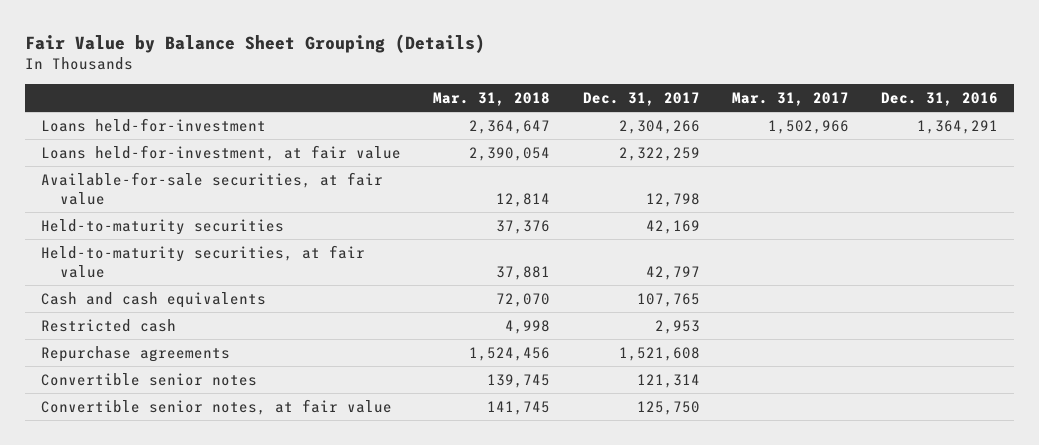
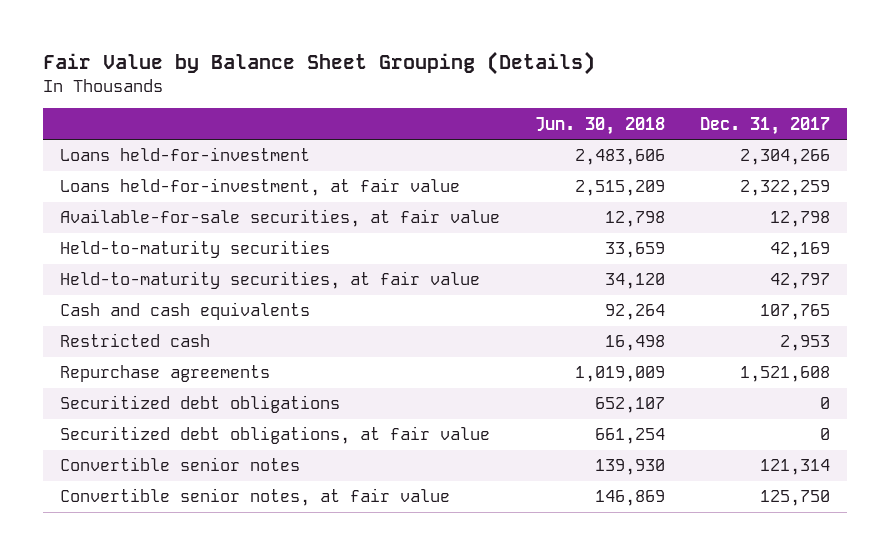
- | Mar. 31, 2018 | Dec. 31, 2017 | Mar. 31, 2017 | Dec. 31, 2016
+ | Jun. 30, 2018 | Dec. 31, 2017
+ Securitized debt obligations | 652,107 | 0
+ Securitized debt obligations, at fair value | 661,254 | 0

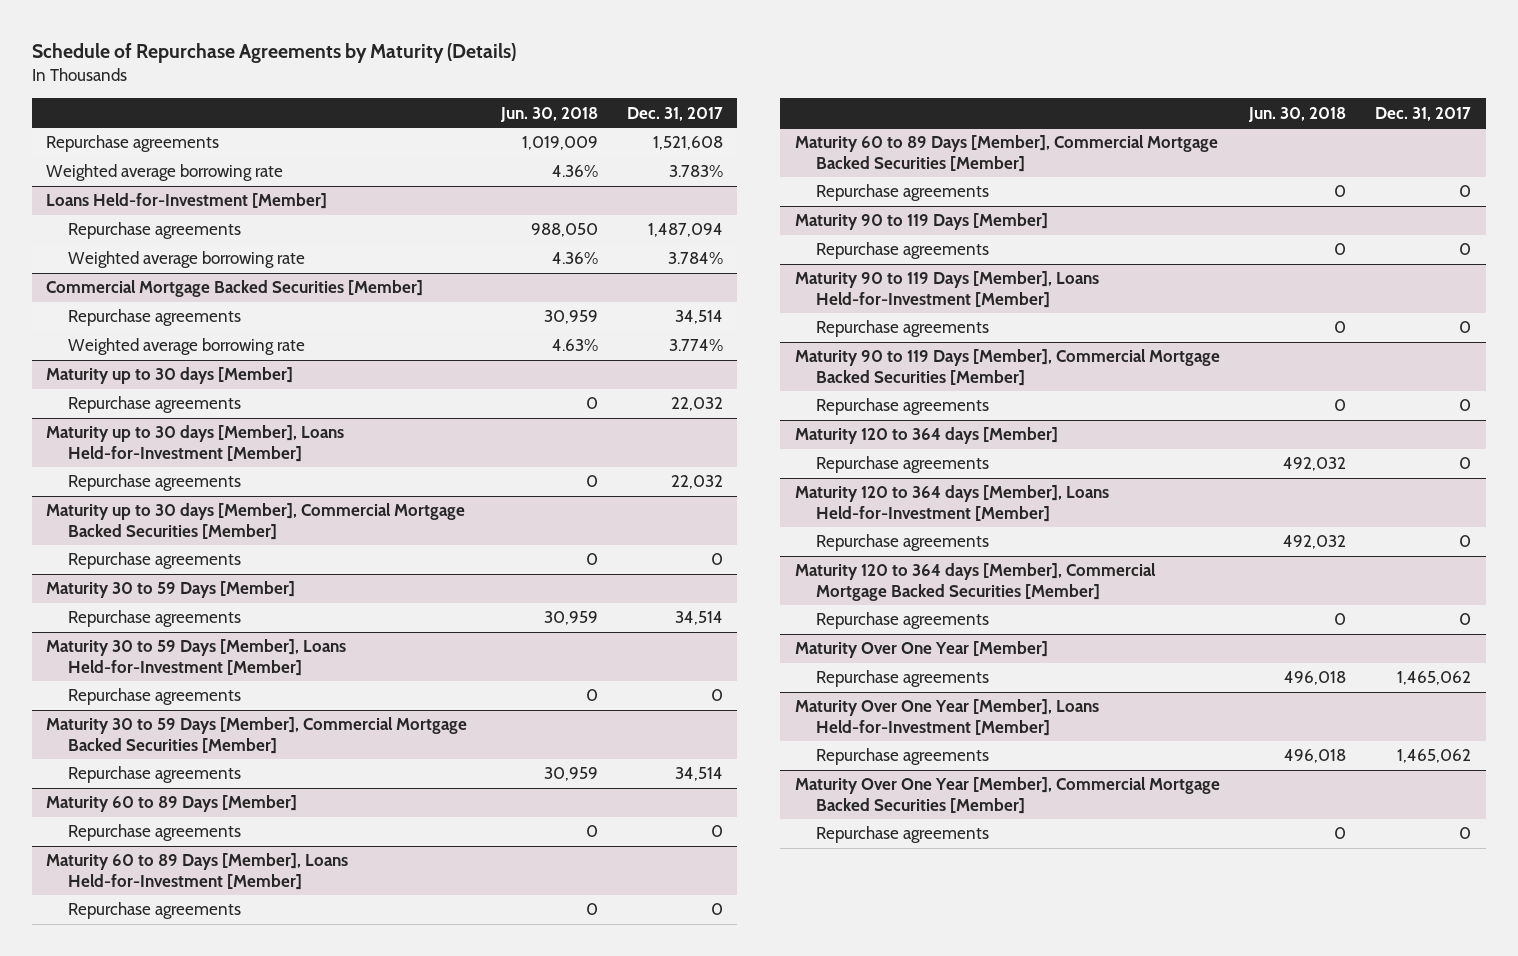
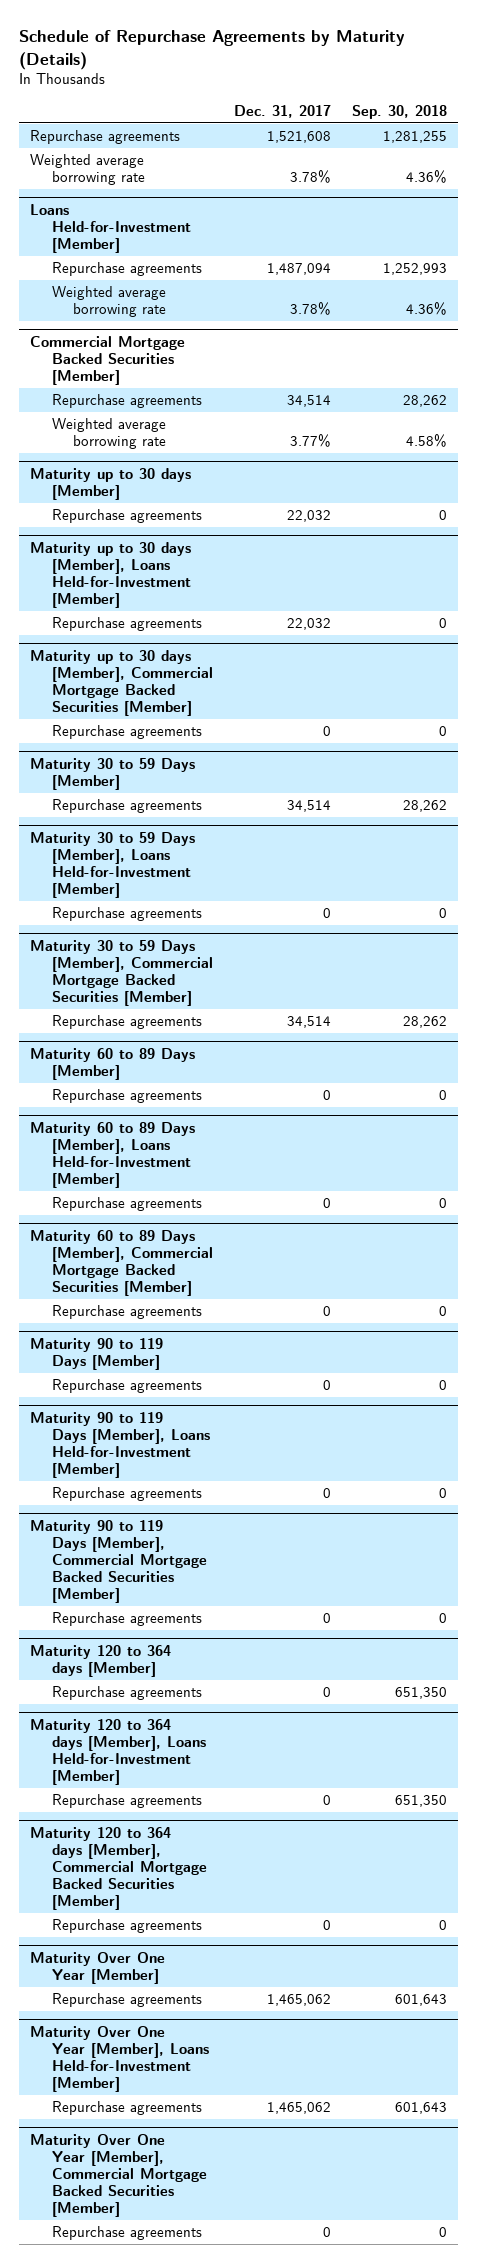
- | Jun. 30, 2018 | Dec. 31, 2017
+ | Dec. 31, 2017 | Sep. 30, 2018
- Weighted average borrowing rate | 4.36% | 3.783%
+ Weighted average borrowing rate | 3.78% | 4.36%
@ Loans Held-for-Investment [Member]
- Weighted average borrowing rate | 4.36% | 3.784%
+ Weighted average borrowing rate | 3.78% | 4.36%
@ Commercial Mortgage Backed Securities [Member]
- Weighted average borrowing rate | 4.63% | 3.774%
+ Weighted average borrowing rate | 3.77% | 4.58%

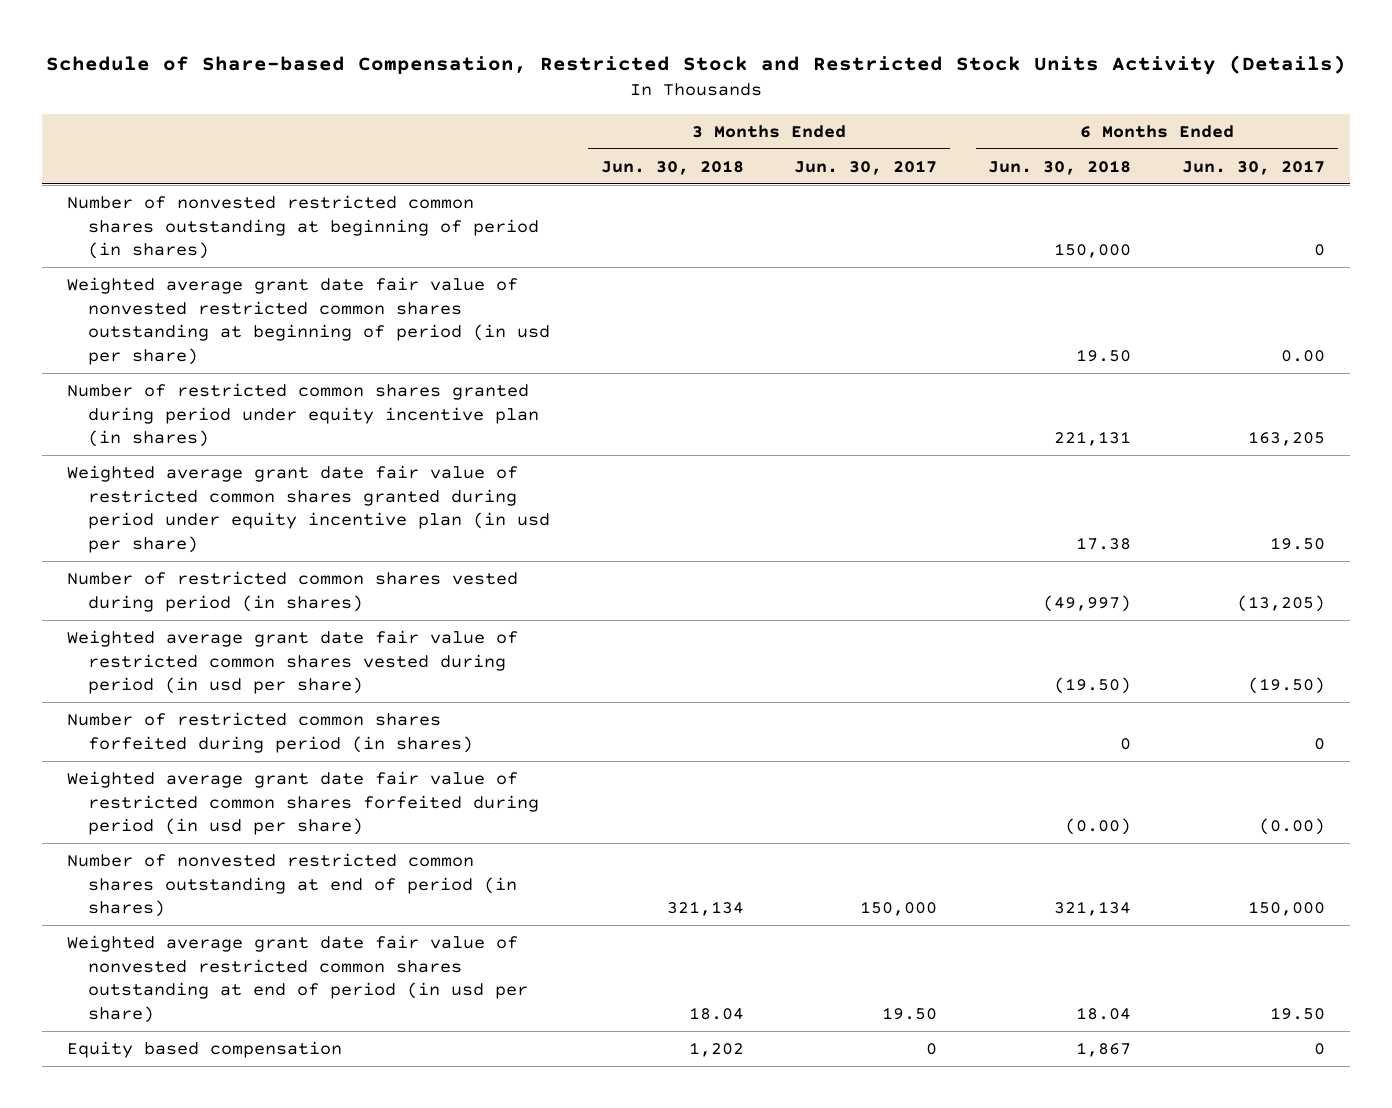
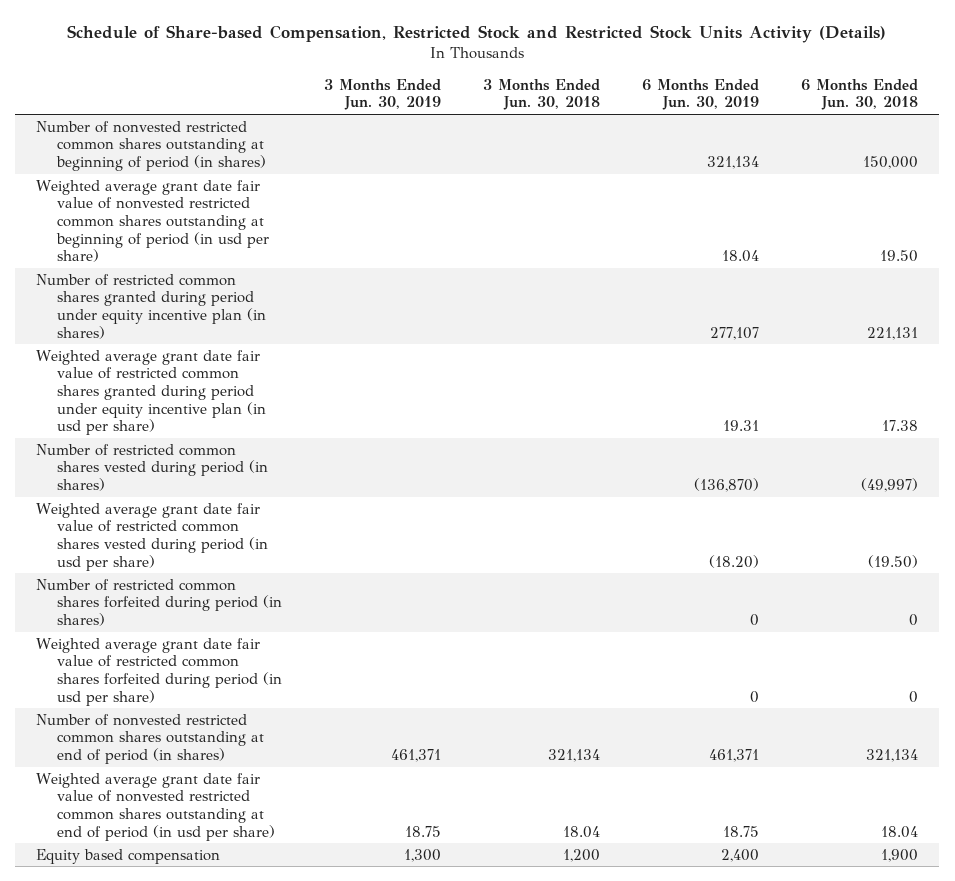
- | 3 Months Ended Jun. 30, 2018 | 3 Months Ended Jun. 30, 2017 | 6 Months Ended Jun. 30, 2018 | 6 Months Ended Jun. 30, 2017
+ | 3 Months Ended Jun. 30, 2019 | 3 Months Ended Jun. 30, 2018 | 6 Months Ended Jun. 30, 2019 | 6 Months Ended Jun. 30, 2018
- Weighted average grant date fair value of restricted common shares forfeited during period (in usd per share) | | | (0.00) | (0.00)
+ Weighted average grant date fair value of restricted common shares forfeited during period (in usd per share) | | | 0 | 0
- Equity based compensation | 1,202 | 0 | 1,867 | 0
+ Equity based compensation | 1,300 | 1,200 | 2,400 | 1,900

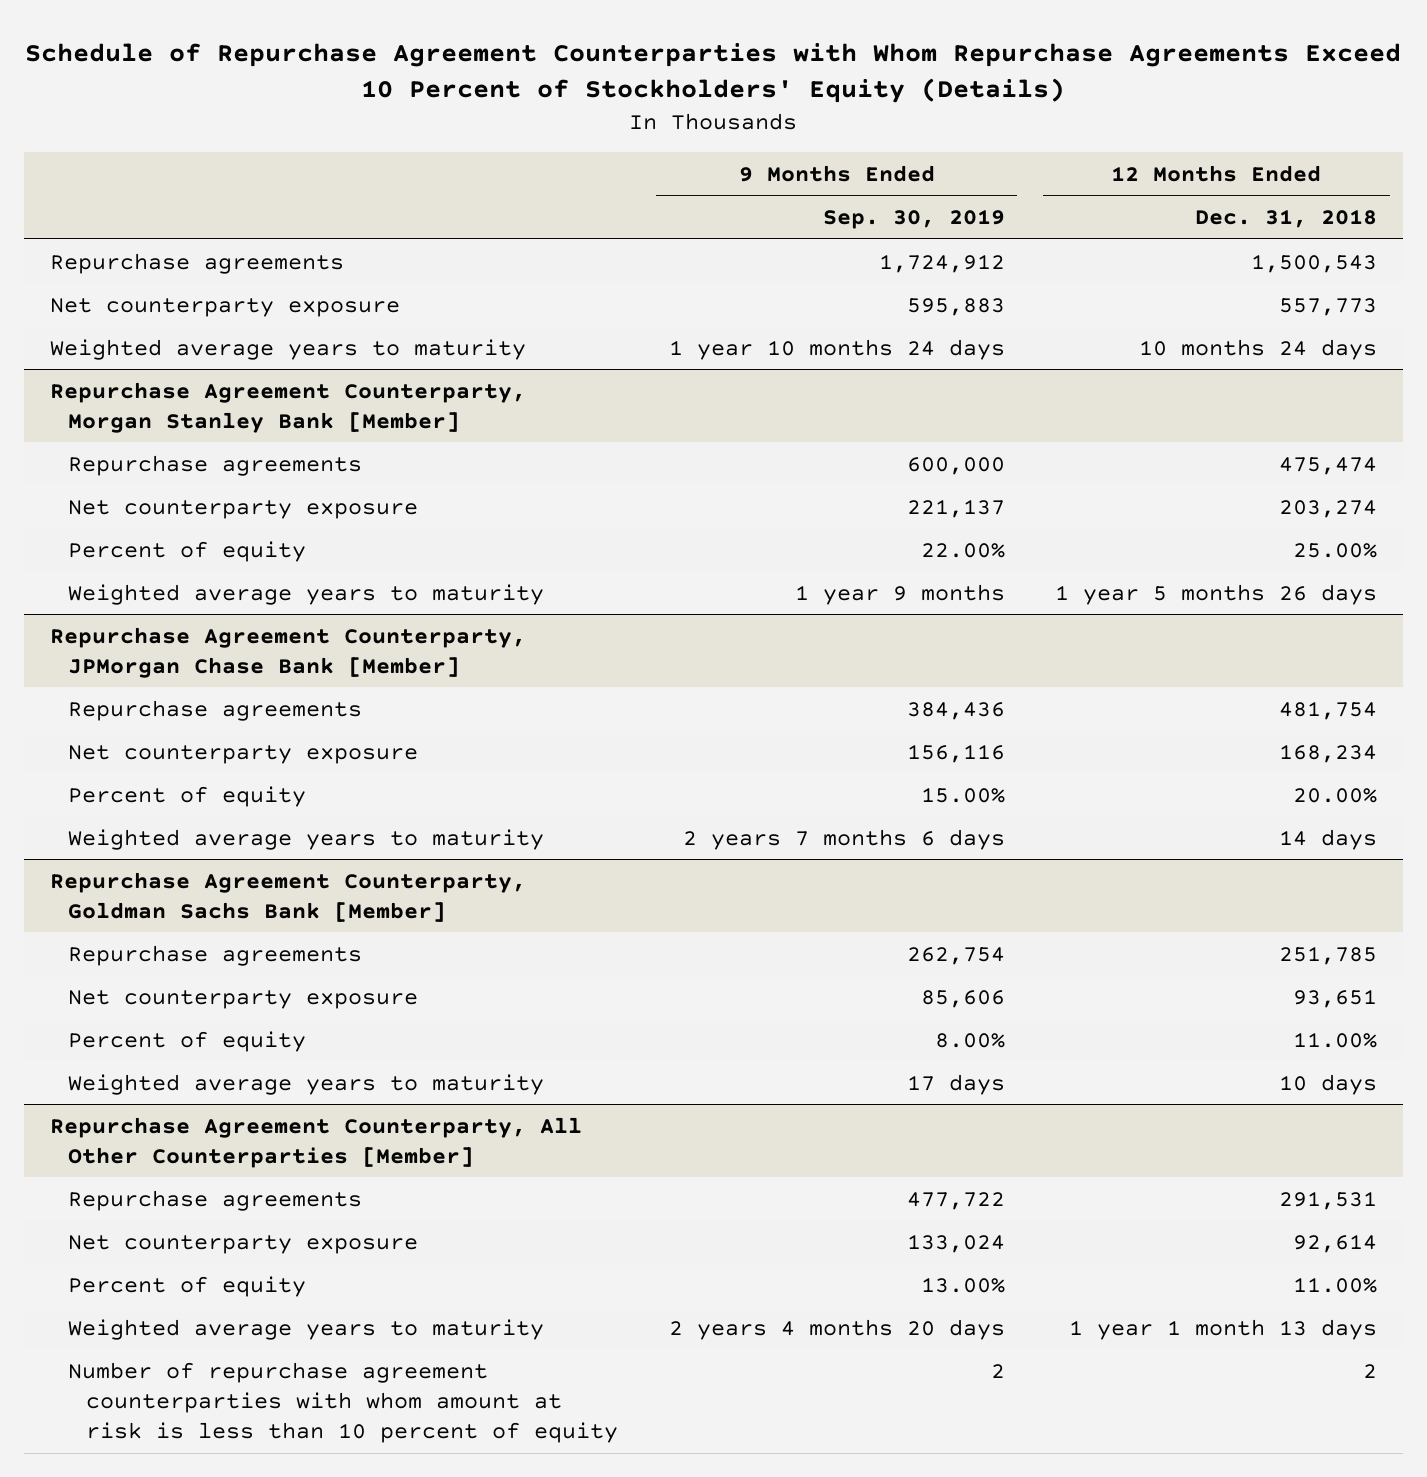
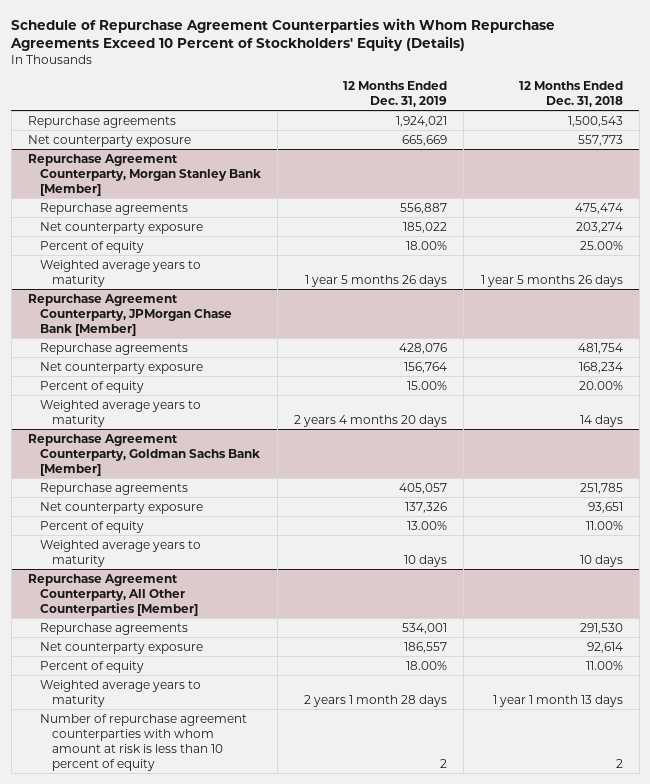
- | 9 Months Ended Sep. 30, 2019 | 12 Months Ended Dec. 31, 2018
+ | 12 Months Ended Dec. 31, 2019 | 12 Months Ended Dec. 31, 2018
- Weighted average years to maturity | 1 year 10 months 24 days | 10 months 24 days
@ Repurchase Agreement Counterparty, All Other Counterparties [Member]
- Repurchase agreements | 477,722 | 291,531
+ Repurchase agreements | 534,001 | 291,530

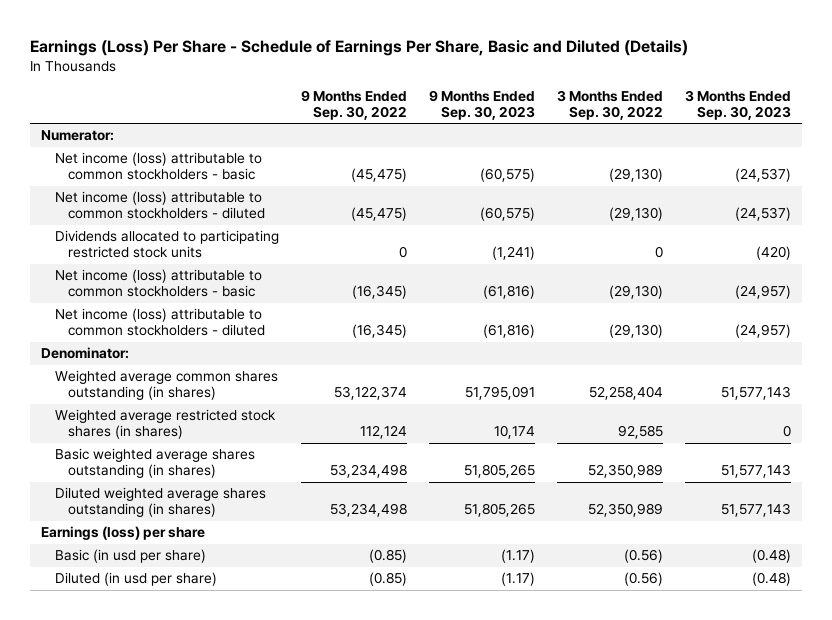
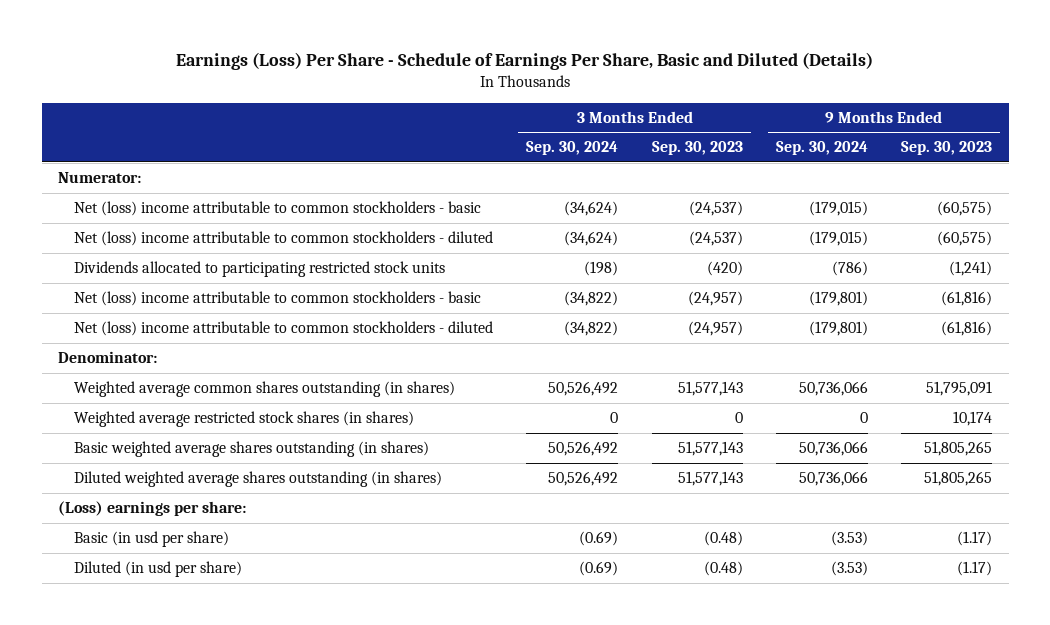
- | 9 Months Ended Sep. 30, 2022 | 9 Months Ended Sep. 30, 2023 | 3 Months Ended Sep. 30, 2022 | 3 Months Ended Sep. 30, 2023
+ | 3 Months Ended Sep. 30, 2024 | 3 Months Ended Sep. 30, 2023 | 9 Months Ended Sep. 30, 2024 | 9 Months Ended Sep. 30, 2023
- Net income (loss) attributable to common stockholders - basic | (45,475) | (60,575) | (29,130) | (24,537)
- Net income (loss) attributable to common stockholders - diluted | (45,475) | (60,575) | (29,130) | (24,537)
+ Net (loss) income attributable to common stockholders - basic | (34,624) | (24,537) | (179,015) | (60,575)
+ Net (loss) income attributable to common stockholders - diluted | (34,624) | (24,537) | (179,015) | (60,575)
- Net income (loss) attributable to common stockholders - basic | (16,345) | (61,816) | (29,130) | (24,957)
- Net income (loss) attributable to common stockholders - diluted | (16,345) | (61,816) | (29,130) | (24,957)
+ Net (loss) income attributable to common stockholders - basic | (34,822) | (24,957) | (179,801) | (61,816)
+ Net (loss) income attributable to common stockholders - diluted | (34,822) | (24,957) | (179,801) | (61,816)
- Earnings (loss) per share
+ (Loss) earnings per share:

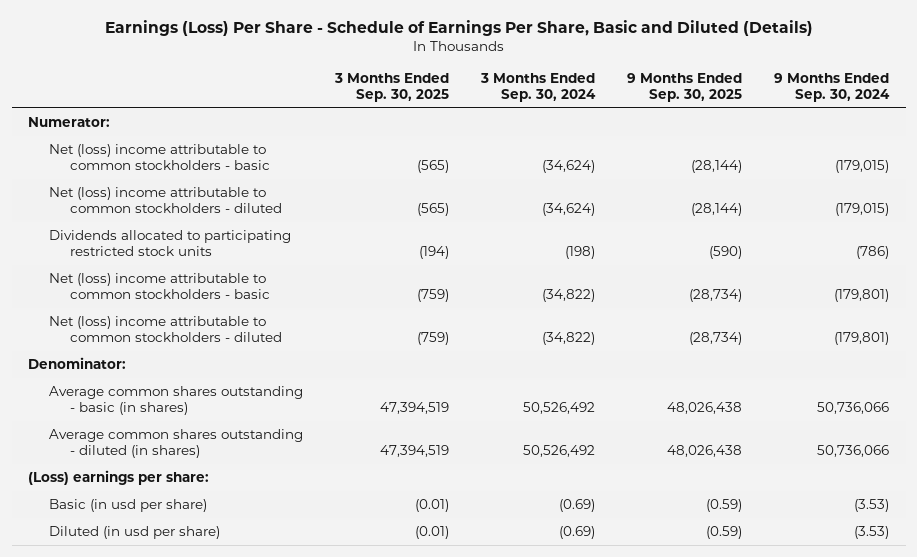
- | 3 Months Ended Sep. 30, 2024 | 3 Months Ended Sep. 30, 2023 | 9 Months Ended Sep. 30, 2024 | 9 Months Ended Sep. 30, 2023
+ | 3 Months Ended Sep. 30, 2025 | 3 Months Ended Sep. 30, 2024 | 9 Months Ended Sep. 30, 2025 | 9 Months Ended Sep. 30, 2024
- Weighted average common shares outstanding (in shares) | 50,526,492 | 51,577,143 | 50,736,066 | 51,795,091
- Weighted average restricted stock shares (in shares) | 0 | 0 | 0 | 10,174
- Basic weighted average shares outstanding (in shares) | 50,526,492 | 51,577,143 | 50,736,066 | 51,805,265
- Diluted weighted average shares outstanding (in shares) | 50,526,492 | 51,577,143 | 50,736,066 | 51,805,265
+ Average common shares outstanding - basic (in shares) | 47,394,519 | 50,526,492 | 48,026,438 | 50,736,066
+ Average common shares outstanding - diluted (in shares) | 47,394,519 | 50,526,492 | 48,026,438 | 50,736,066

